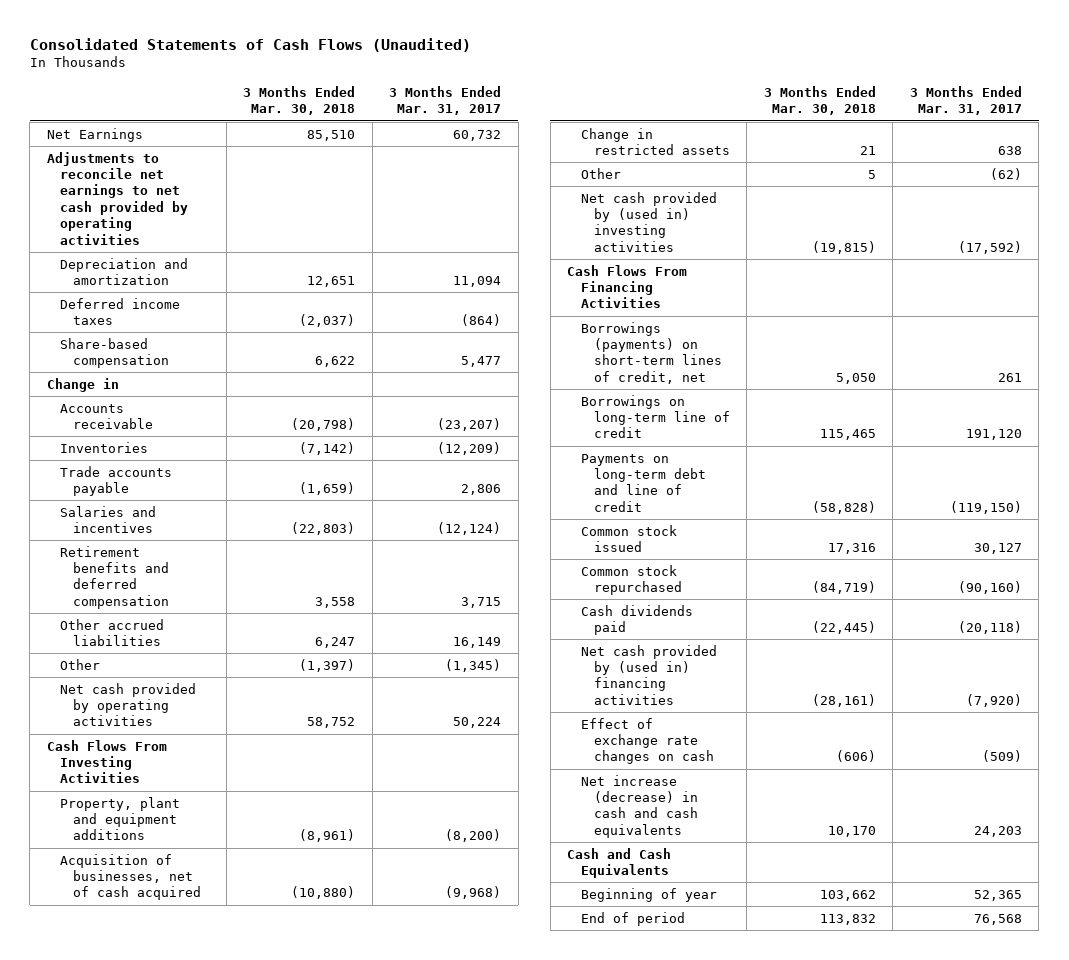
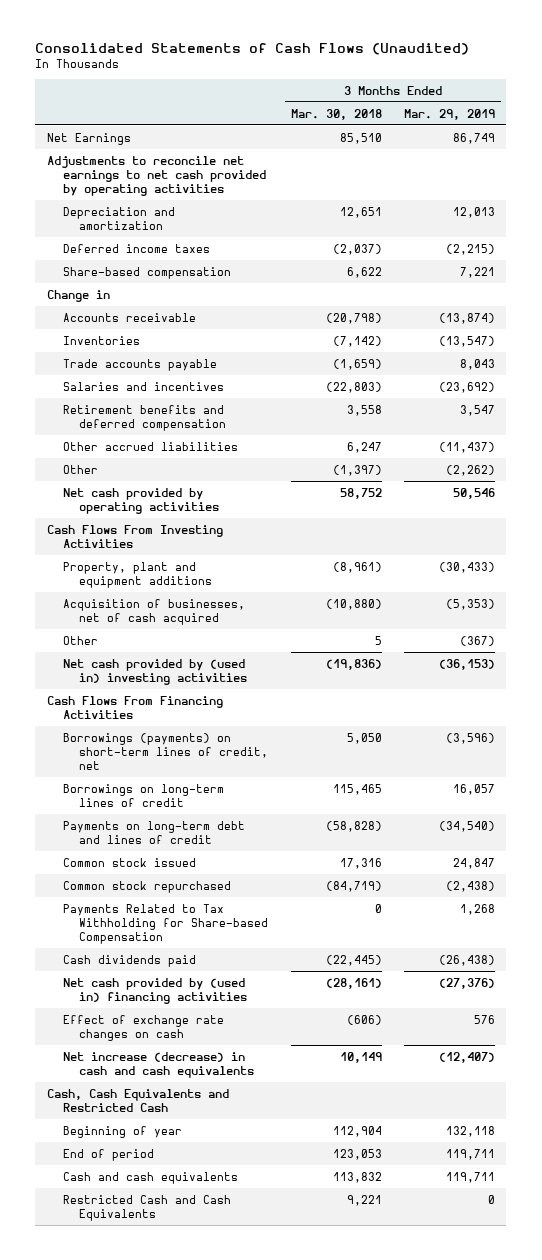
- | 3 Months Ended Mar. 30, 2018 | 3 Months Ended Mar. 31, 2017
+ | 3 Months Ended Mar. 30, 2018 | 3 Months Ended Mar. 29, 2019
- Change in restricted assets | 21 | 638
- Net cash provided by (used in) investing activities | (19,815) | (17,592)
+ Net cash provided by (used in) investing activities | (19,836) | (36,153)
- Borrowings on long-term line of credit | 115,465 | 191,120
- Payments on long-term debt and line of credit | (58,828) | (119,150)
+ Borrowings on long-term lines of credit | 115,465 | 16,057
+ Payments on long-term debt and lines of credit | (58,828) | (34,540)
+ Payments Related to Tax Withholding for Share-based Compensation | 0 | 1,268
- Net increase (decrease) in cash and cash equivalents | 10,170 | 24,203
- Cash and Cash Equivalents
- Beginning of year | 103,662 | 52,365
- End of period | 113,832 | 76,568
+ Net increase (decrease) in cash and cash equivalents | 10,149 | (12,407)
+ Cash, Cash Equivalents and Restricted Cash
+ Beginning of year | 112,904 | 132,118
+ End of period | 123,053 | 119,711
+ Cash and cash equivalents | 113,832 | 119,711
+ Restricted Cash and Cash Equivalents | 9,221 | 0

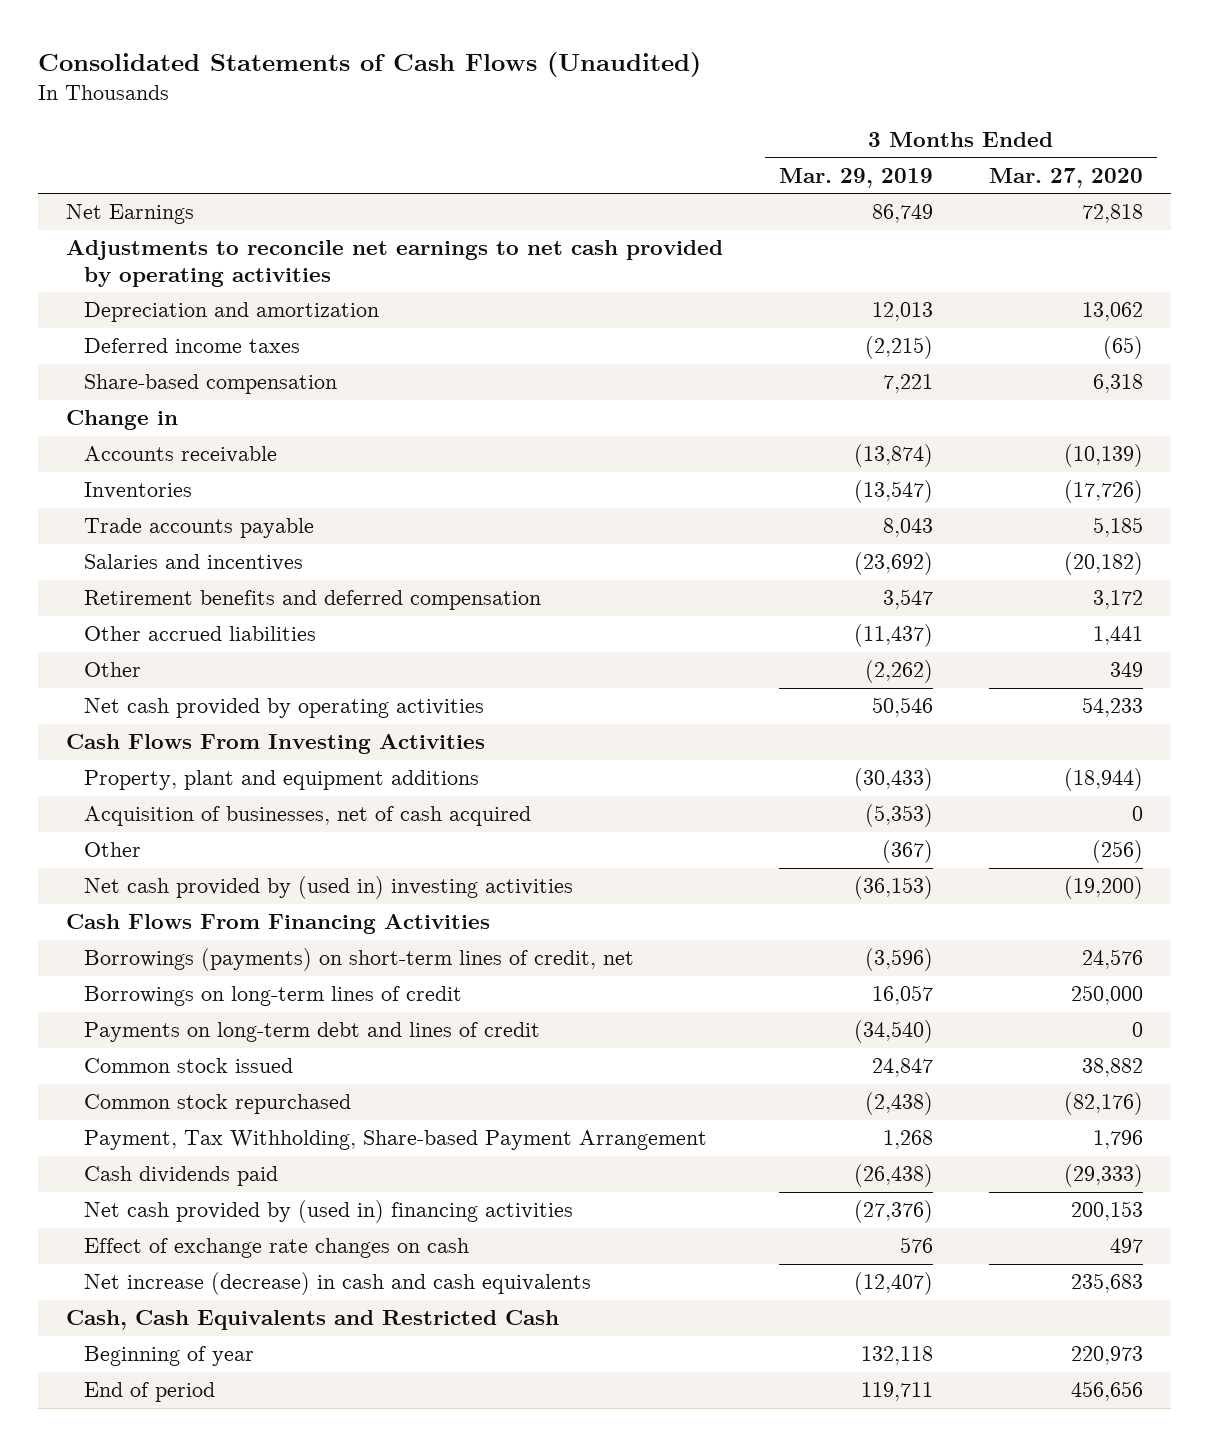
- | 3 Months Ended Mar. 30, 2018 | 3 Months Ended Mar. 29, 2019
+ | 3 Months Ended Mar. 29, 2019 | 3 Months Ended Mar. 27, 2020
- Payments Related to Tax Withholding for Share-based Compensation | 0 | 1,268
+ Payment, Tax Withholding, Share-based Payment Arrangement | 1,268 | 1,796
- Cash and cash equivalents | 113,832 | 119,711
- Restricted Cash and Cash Equivalents | 9,221 | 0

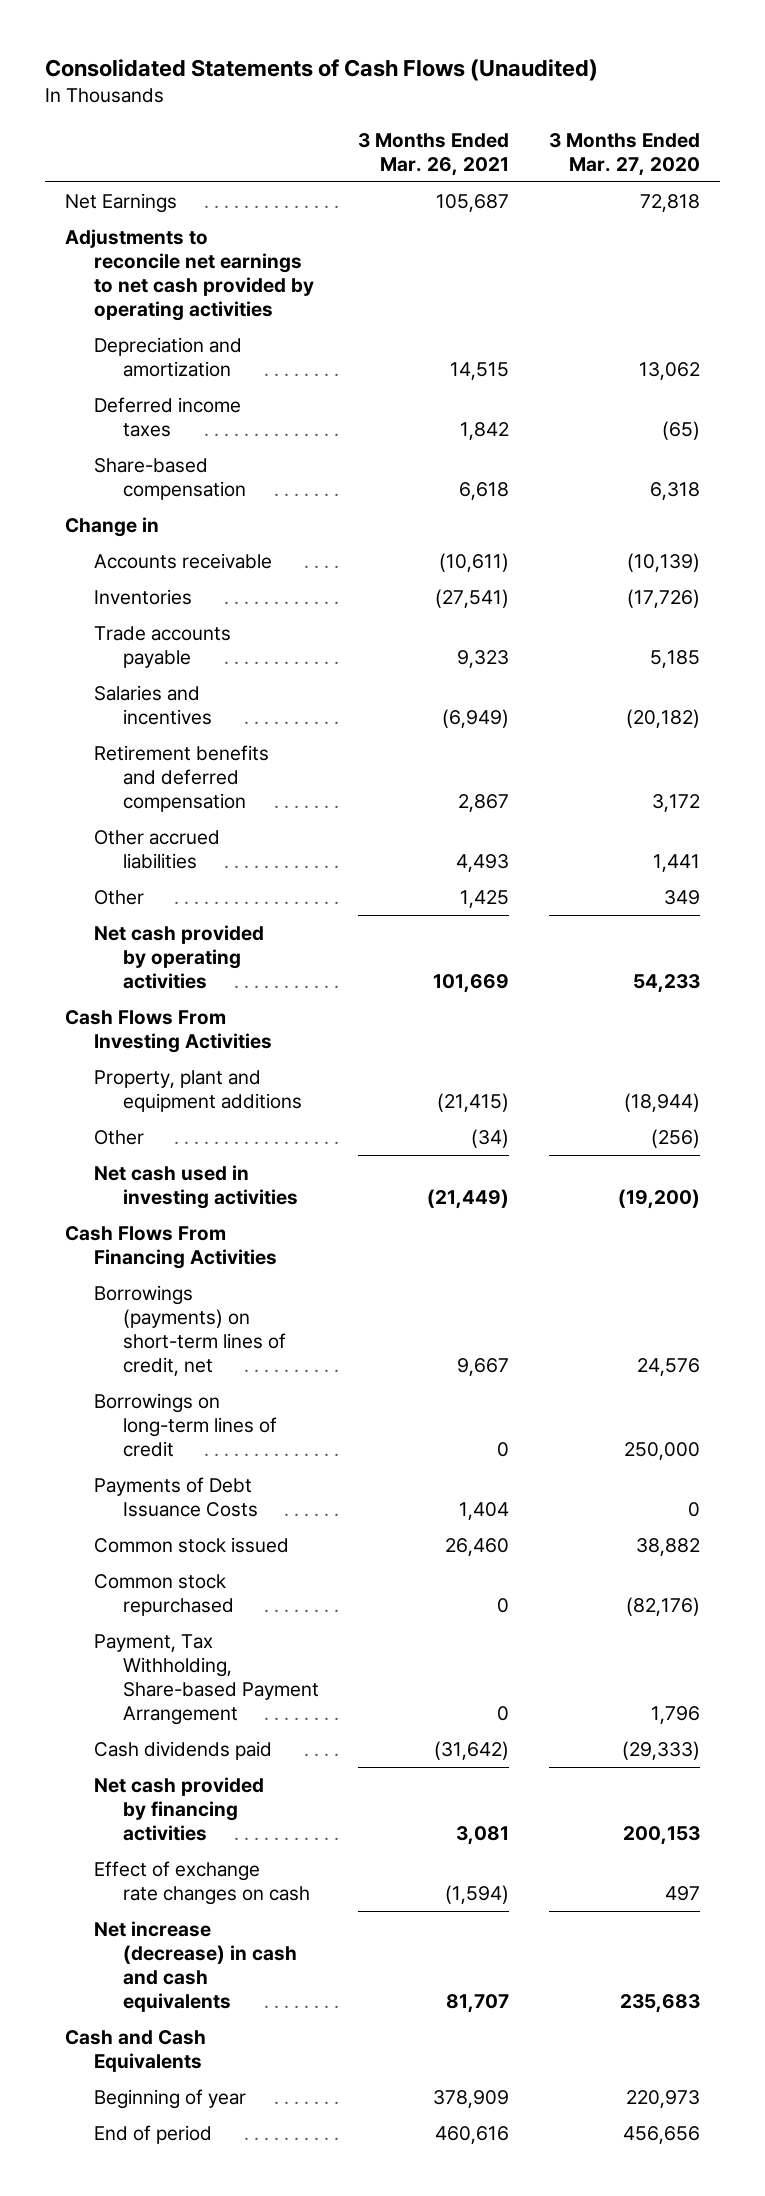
- | 3 Months Ended Mar. 29, 2019 | 3 Months Ended Mar. 27, 2020
+ | 3 Months Ended Mar. 26, 2021 | 3 Months Ended Mar. 27, 2020
- Acquisition of businesses, net of cash acquired | (5,353) | 0
- Net cash provided by (used in) investing activities | (36,153) | (19,200)
+ Net cash used in investing activities | (21,449) | (19,200)
- Payments on long-term debt and lines of credit | (34,540) | 0
+ Payments of Debt Issuance Costs | 1,404 | 0
- Net cash provided by (used in) financing activities | (27,376) | 200,153
+ Net cash provided by financing activities | 3,081 | 200,153
- Cash, Cash Equivalents and Restricted Cash
+ Cash and Cash Equivalents

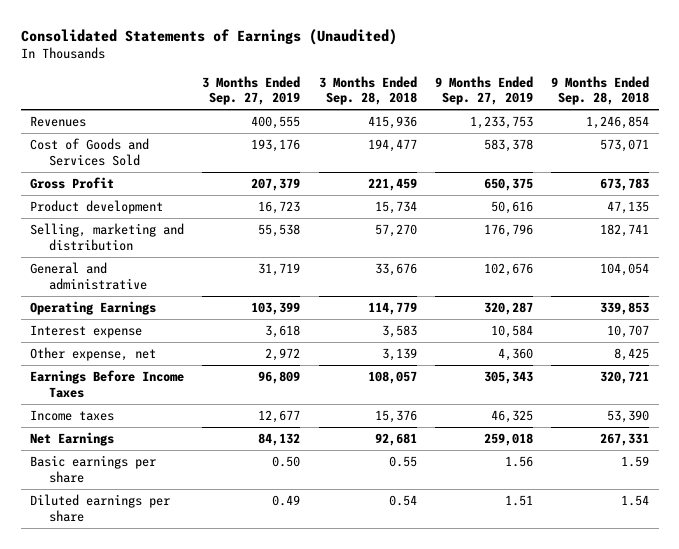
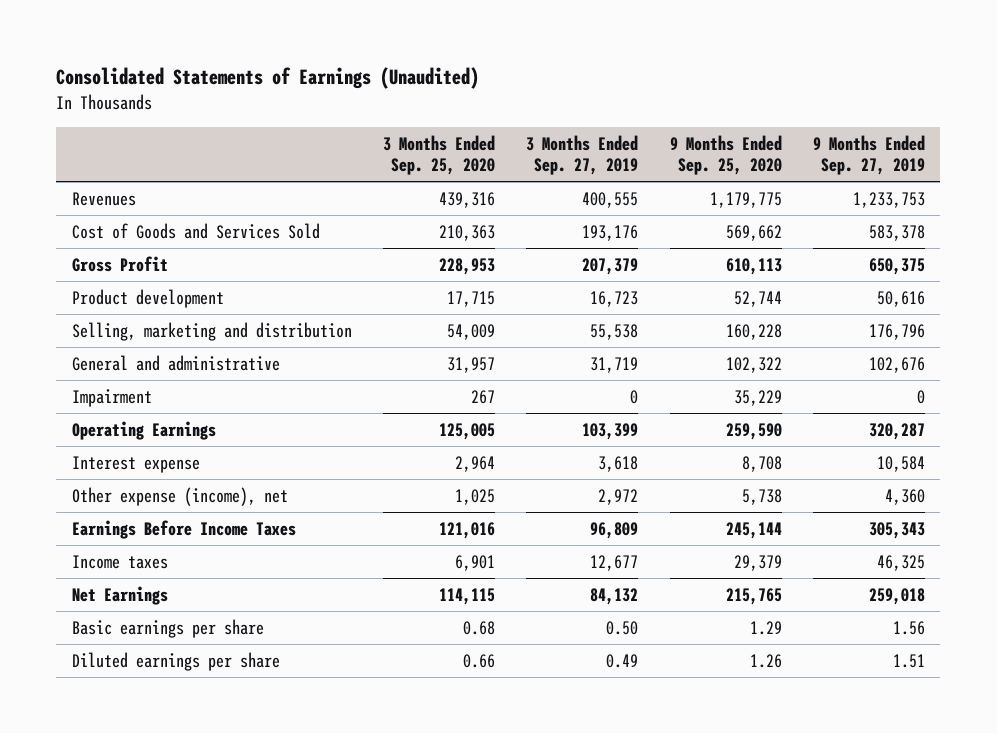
- | 3 Months Ended Sep. 27, 2019 | 3 Months Ended Sep. 28, 2018 | 9 Months Ended Sep. 27, 2019 | 9 Months Ended Sep. 28, 2018
+ | 3 Months Ended Sep. 25, 2020 | 3 Months Ended Sep. 27, 2019 | 9 Months Ended Sep. 25, 2020 | 9 Months Ended Sep. 27, 2019
+ Impairment | 267 | 0 | 35,229 | 0
- Other expense, net | 2,972 | 3,139 | 4,360 | 8,425
+ Other expense (income), net | 1,025 | 2,972 | 5,738 | 4,360

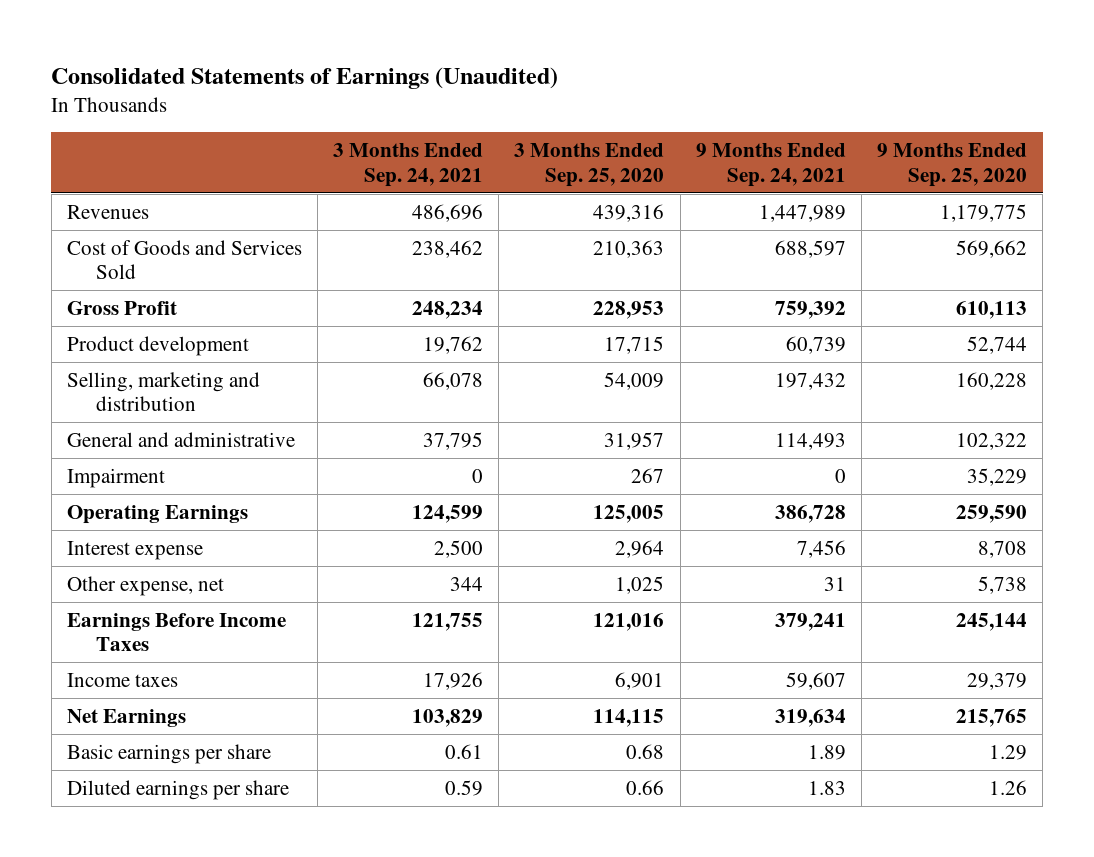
- | 3 Months Ended Sep. 25, 2020 | 3 Months Ended Sep. 27, 2019 | 9 Months Ended Sep. 25, 2020 | 9 Months Ended Sep. 27, 2019
+ | 3 Months Ended Sep. 24, 2021 | 3 Months Ended Sep. 25, 2020 | 9 Months Ended Sep. 24, 2021 | 9 Months Ended Sep. 25, 2020
- Other expense (income), net | 1,025 | 2,972 | 5,738 | 4,360
+ Other expense, net | 344 | 1,025 | 31 | 5,738

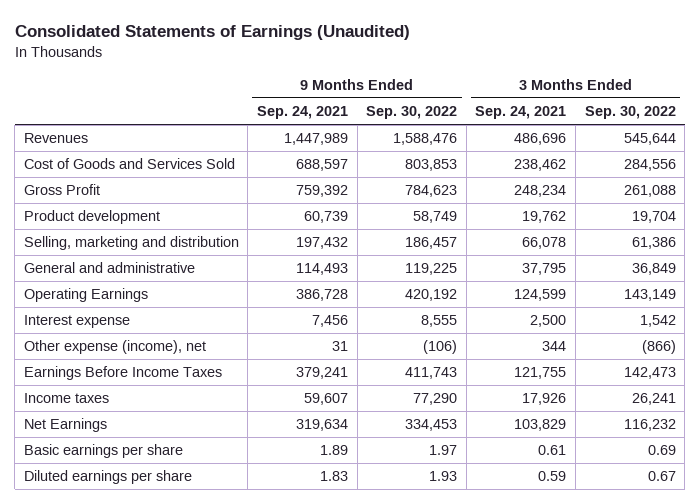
- | 3 Months Ended Sep. 24, 2021 | 3 Months Ended Sep. 25, 2020 | 9 Months Ended Sep. 24, 2021 | 9 Months Ended Sep. 25, 2020
+ | 9 Months Ended Sep. 24, 2021 | 9 Months Ended Sep. 30, 2022 | 3 Months Ended Sep. 24, 2021 | 3 Months Ended Sep. 30, 2022
- Impairment | 0 | 267 | 0 | 35,229
- Other expense, net | 344 | 1,025 | 31 | 5,738
+ Other expense (income), net | 31 | (106) | 344 | (866)

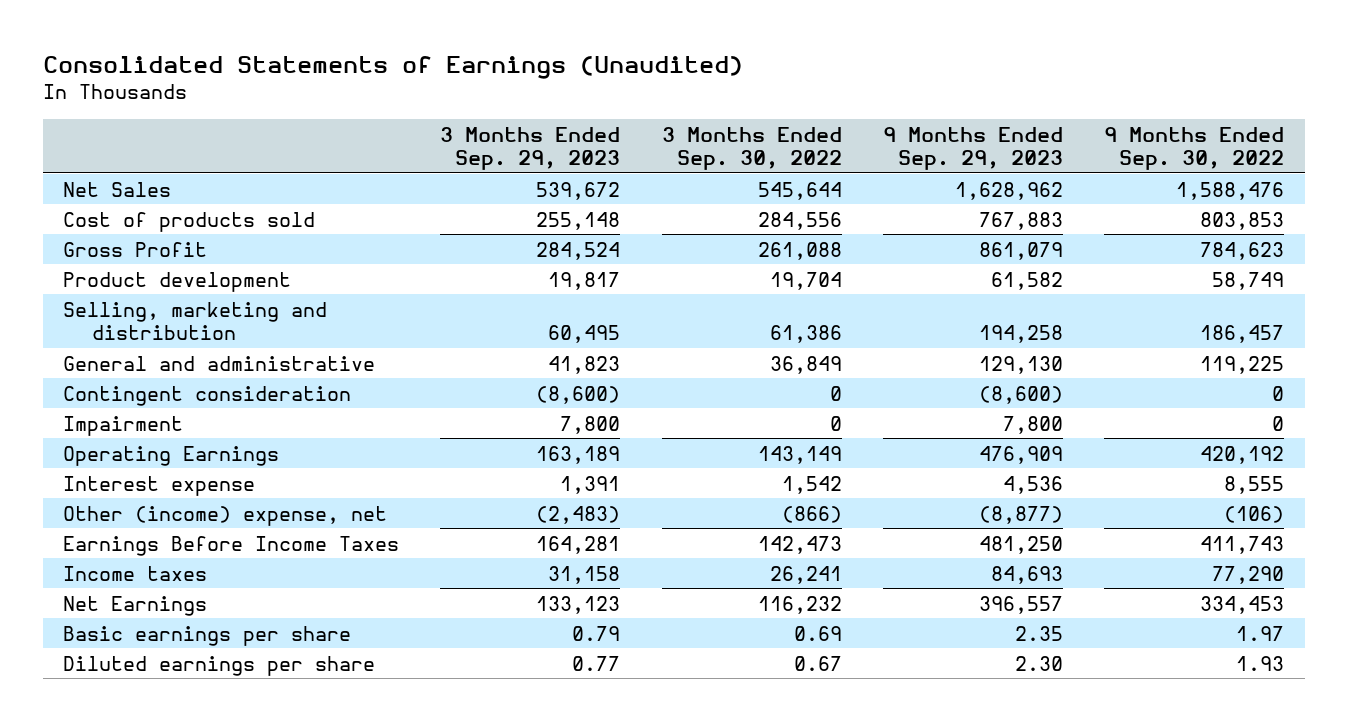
- | 9 Months Ended Sep. 24, 2021 | 9 Months Ended Sep. 30, 2022 | 3 Months Ended Sep. 24, 2021 | 3 Months Ended Sep. 30, 2022
+ | 3 Months Ended Sep. 29, 2023 | 3 Months Ended Sep. 30, 2022 | 9 Months Ended Sep. 29, 2023 | 9 Months Ended Sep. 30, 2022
- Revenues | 1,447,989 | 1,588,476 | 486,696 | 545,644
- Cost of Goods and Services Sold | 688,597 | 803,853 | 238,462 | 284,556
+ Net Sales | 539,672 | 545,644 | 1,628,962 | 1,588,476
+ Cost of products sold | 255,148 | 284,556 | 767,883 | 803,853
+ Contingent consideration | (8,600) | 0 | (8,600) | 0
+ Impairment | 7,800 | 0 | 7,800 | 0
- Other expense (income), net | 31 | (106) | 344 | (866)
+ Other (income) expense, net | (2,483) | (866) | (8,877) | (106)

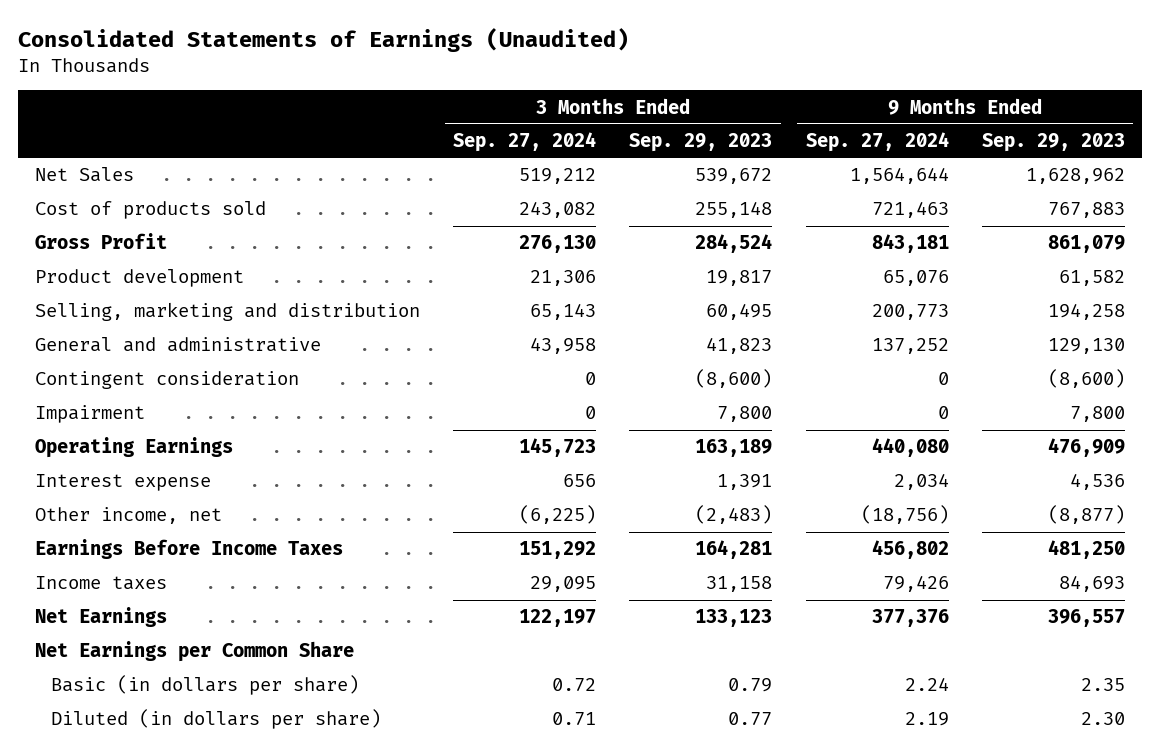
- | 3 Months Ended Sep. 29, 2023 | 3 Months Ended Sep. 30, 2022 | 9 Months Ended Sep. 29, 2023 | 9 Months Ended Sep. 30, 2022
+ | 3 Months Ended Sep. 27, 2024 | 3 Months Ended Sep. 29, 2023 | 9 Months Ended Sep. 27, 2024 | 9 Months Ended Sep. 29, 2023
- Other (income) expense, net | (2,483) | (866) | (8,877) | (106)
+ Other income, net | (6,225) | (2,483) | (18,756) | (8,877)
- Basic earnings per share | 0.79 | 0.69 | 2.35 | 1.97
- Diluted earnings per share | 0.77 | 0.67 | 2.30 | 1.93
+ Net Earnings per Common Share
+ Basic (in dollars per share) | 0.72 | 0.79 | 2.24 | 2.35
+ Diluted (in dollars per share) | 0.71 | 0.77 | 2.19 | 2.30

